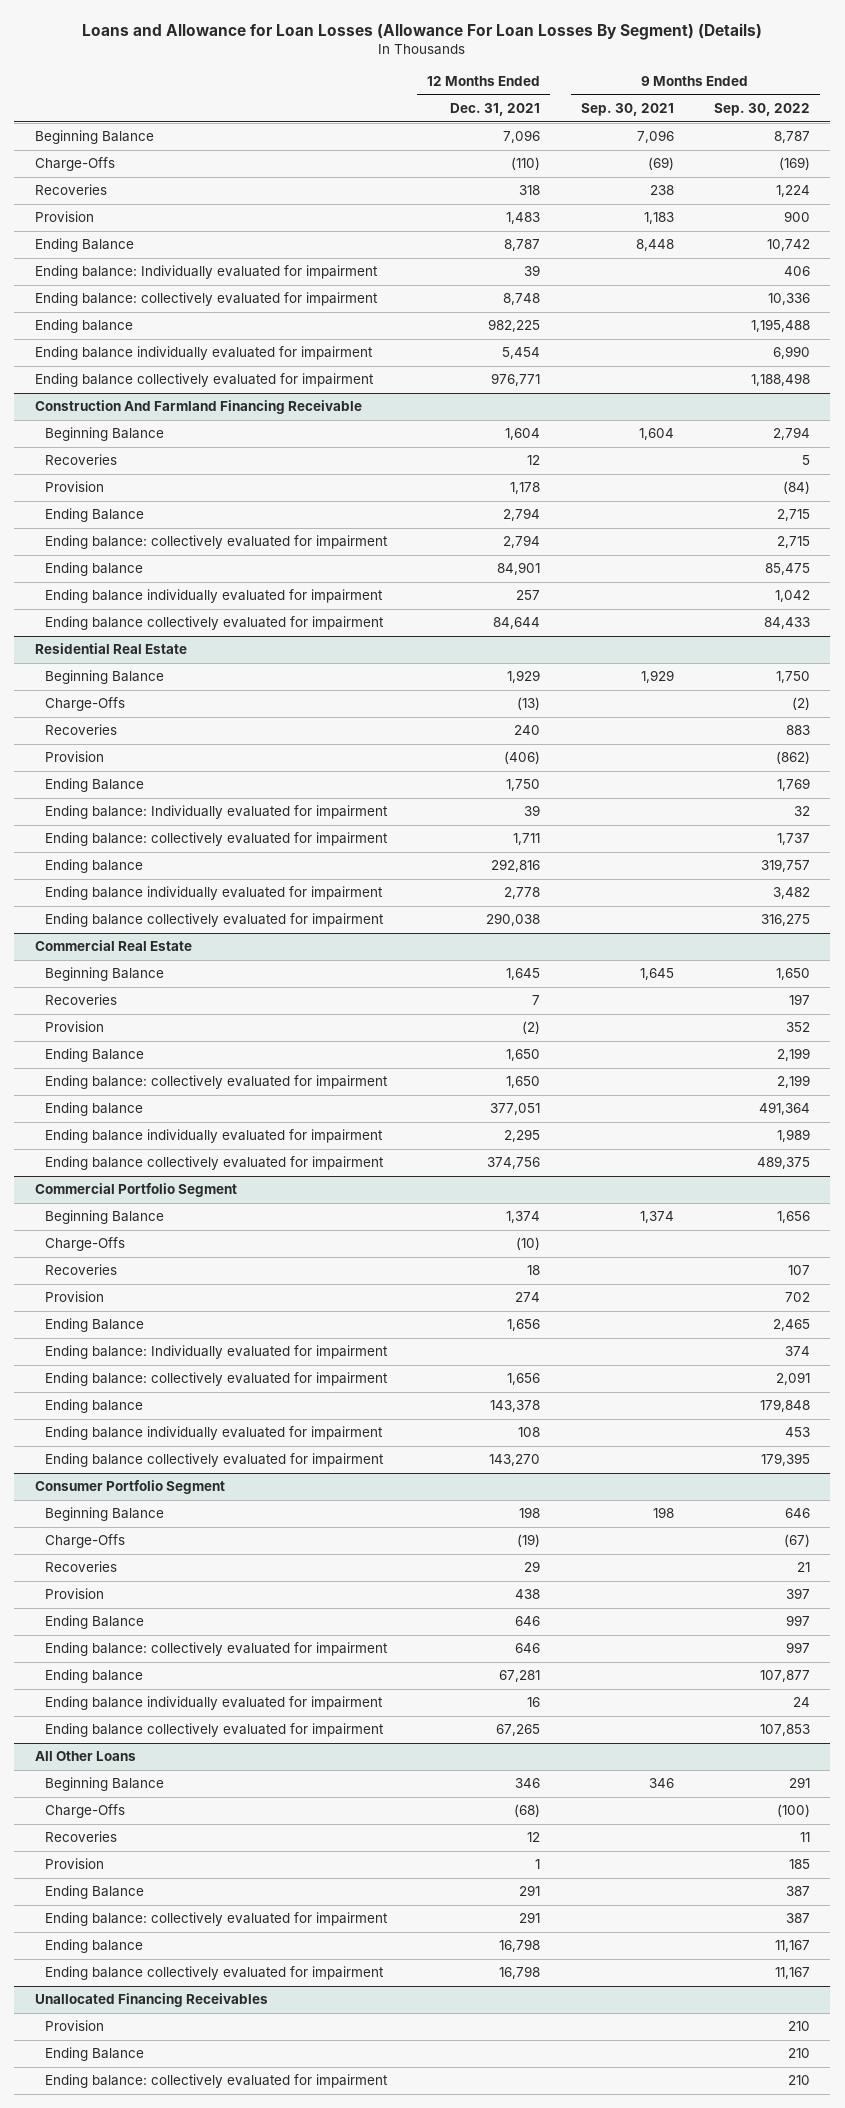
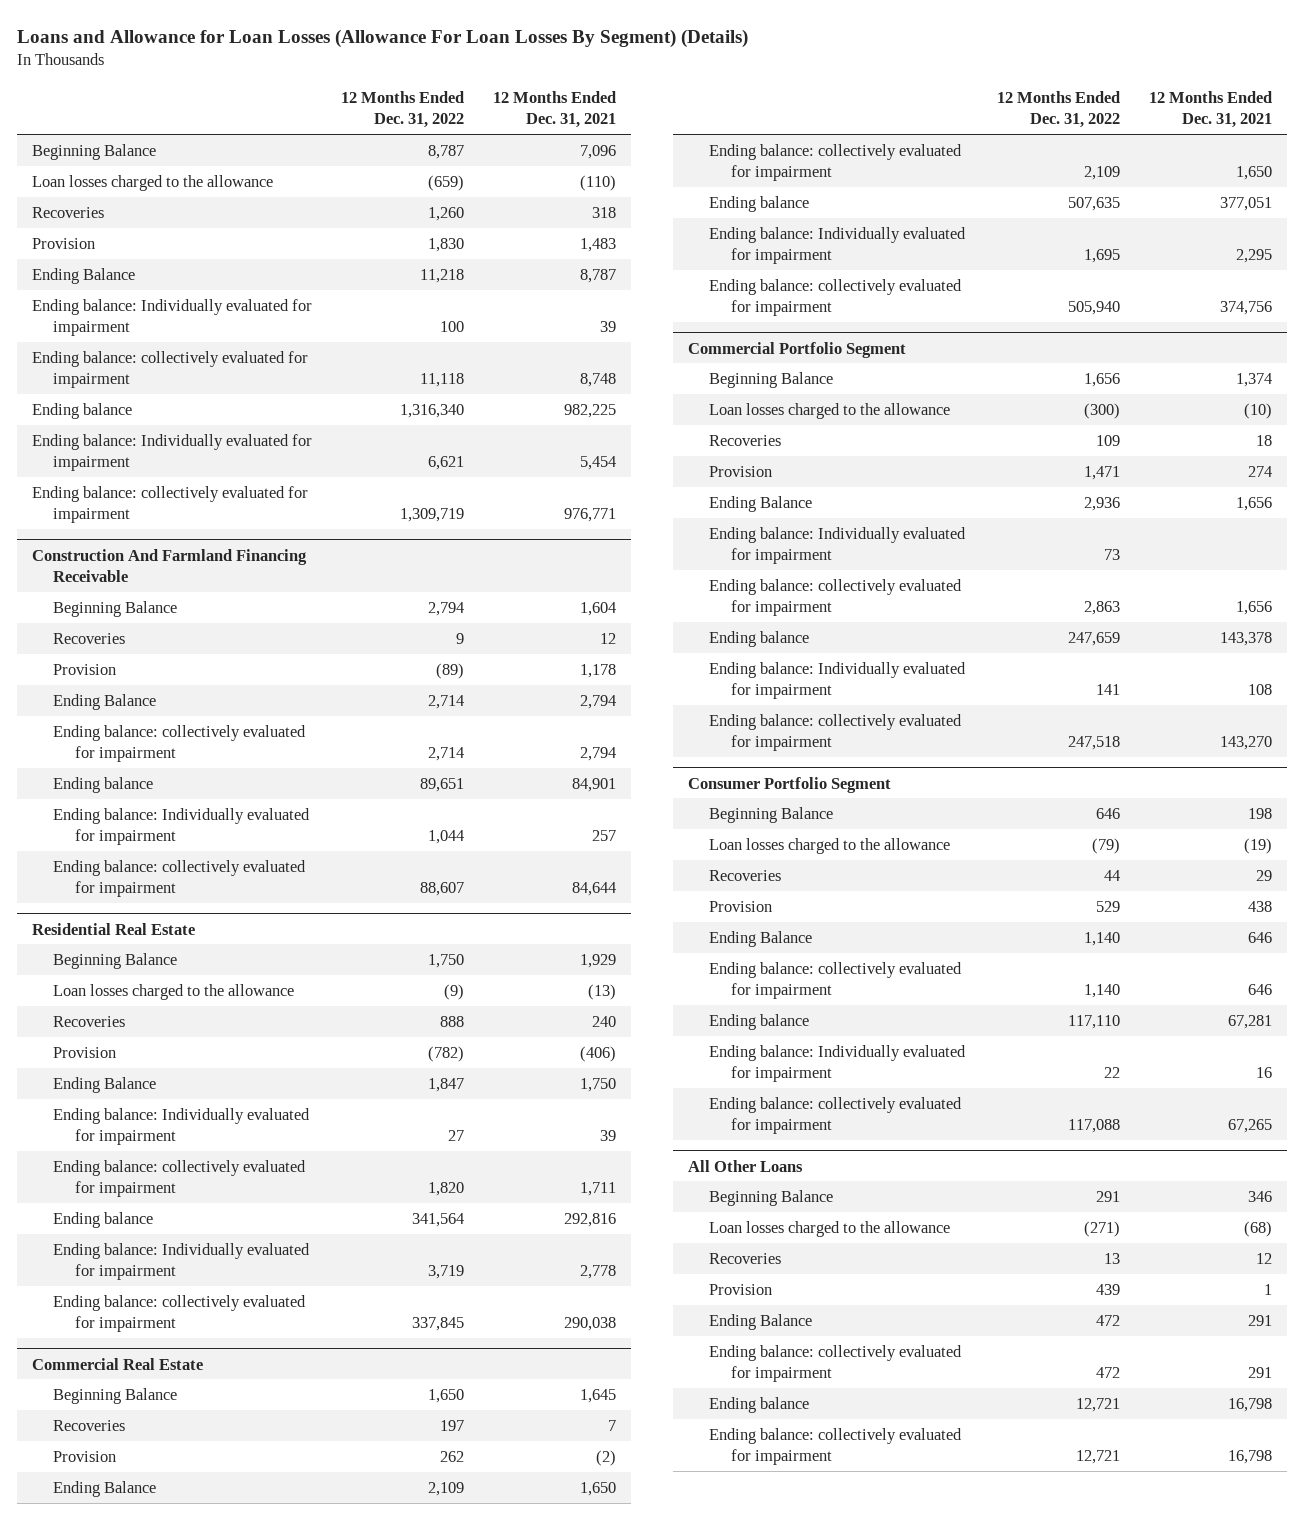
- | 12 Months Ended Dec. 31, 2021 | 9 Months Ended Sep. 30, 2021 | 9 Months Ended Sep. 30, 2022
+ | 12 Months Ended Dec. 31, 2022 | 12 Months Ended Dec. 31, 2021
- Charge-Offs | (110) | (69) | (169)
+ Loan losses charged to the allowance | (659) | (110)
- Ending balance individually evaluated for impairment | 5,454 | | 6,990
- Ending balance collectively evaluated for impairment | 976,771 | | 1,188,498
+ Ending balance: Individually evaluated for impairment | 6,621 | 5,454
+ Ending balance: collectively evaluated for impairment | 1,309,719 | 976,771
@ Construction And Farmland Financing Receivable
- Ending balance individually evaluated for impairment | 257 | | 1,042
- Ending balance collectively evaluated for impairment | 84,644 | | 84,433
+ Ending balance: Individually evaluated for impairment | 1,044 | 257
+ Ending balance: collectively evaluated for impairment | 88,607 | 84,644
@ Residential Real Estate
- Charge-Offs | (13) | | (2)
+ Loan losses charged to the allowance | (9) | (13)
- Ending balance individually evaluated for impairment | 2,778 | | 3,482
- Ending balance collectively evaluated for impairment | 290,038 | | 316,275
+ Ending balance: Individually evaluated for impairment | 3,719 | 2,778
+ Ending balance: collectively evaluated for impairment | 337,845 | 290,038
@ Commercial Real Estate
- Ending balance individually evaluated for impairment | 2,295 | | 1,989
- Ending balance collectively evaluated for impairment | 374,756 | | 489,375
+ Ending balance: Individually evaluated for impairment | 1,695 | 2,295
+ Ending balance: collectively evaluated for impairment | 505,940 | 374,756
@ Commercial Portfolio Segment
- Charge-Offs | (10) | |
+ Loan losses charged to the allowance | (300) | (10)
- Ending balance individually evaluated for impairment | 108 | | 453
- Ending balance collectively evaluated for impairment | 143,270 | | 179,395
+ Ending balance: Individually evaluated for impairment | 141 | 108
+ Ending balance: collectively evaluated for impairment | 247,518 | 143,270
@ Consumer Portfolio Segment
- Charge-Offs | (19) | | (67)
+ Loan losses charged to the allowance | (79) | (19)
- Ending balance individually evaluated for impairment | 16 | | 24
- Ending balance collectively evaluated for impairment | 67,265 | | 107,853
+ Ending balance: Individually evaluated for impairment | 22 | 16
+ Ending balance: collectively evaluated for impairment | 117,088 | 67,265
@ All Other Loans
- Charge-Offs | (68) | | (100)
+ Loan losses charged to the allowance | (271) | (68)
- Ending balance collectively evaluated for impairment | 16,798 | | 11,167
- Unallocated Financing Receivables
- Provision | | | 210
- Ending Balance | | | 210
- Ending balance: collectively evaluated for impairment | | | 210
@ All Other Loans
+ Ending balance: collectively evaluated for impairment | 12,721 | 16,798

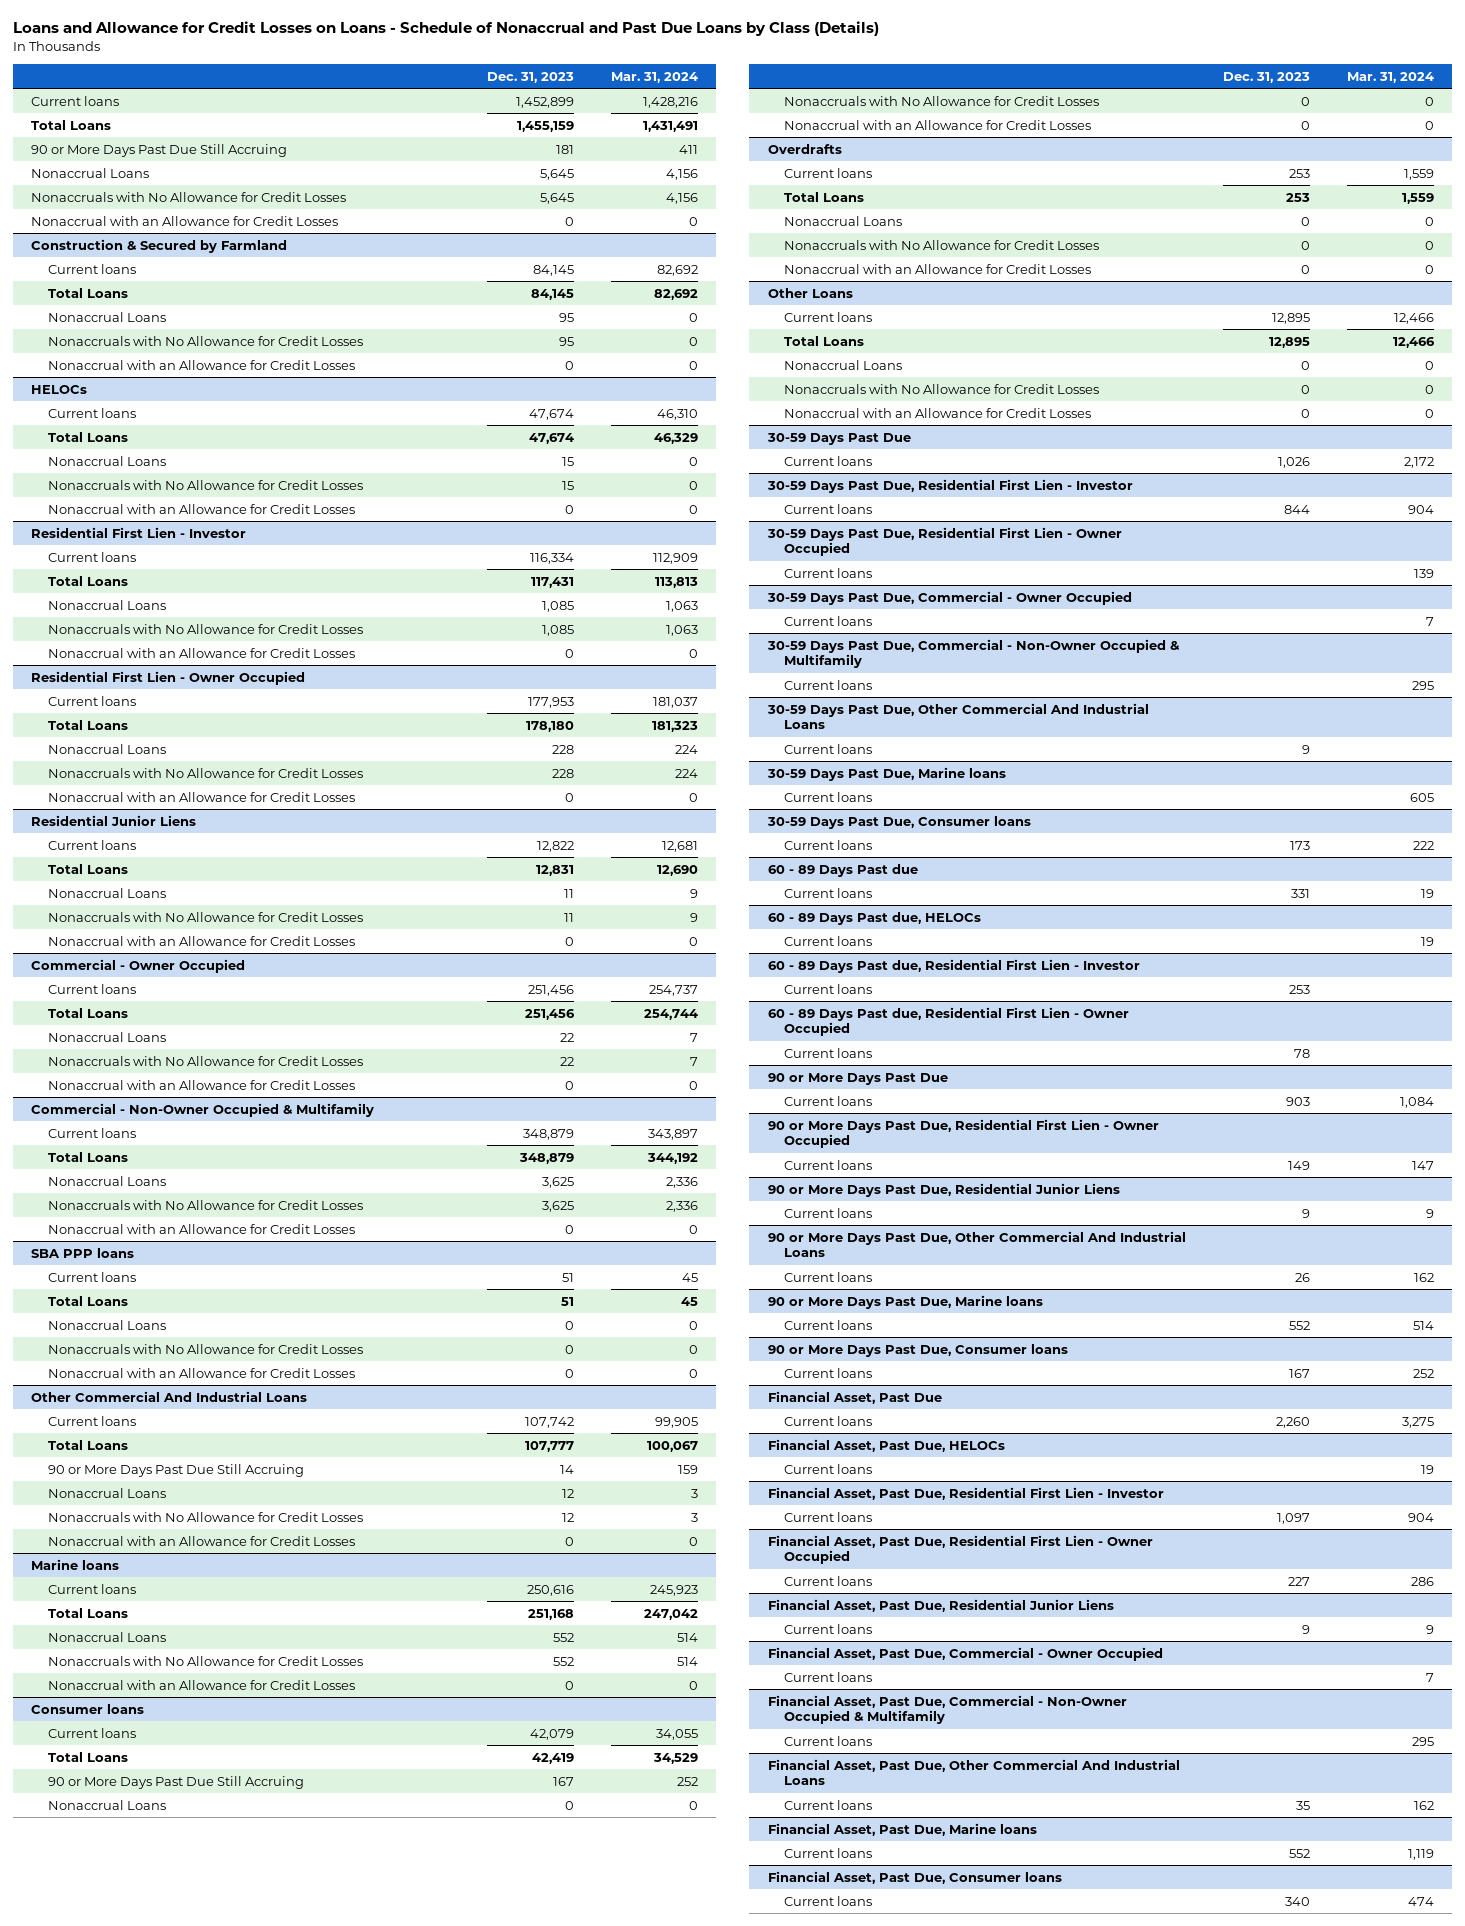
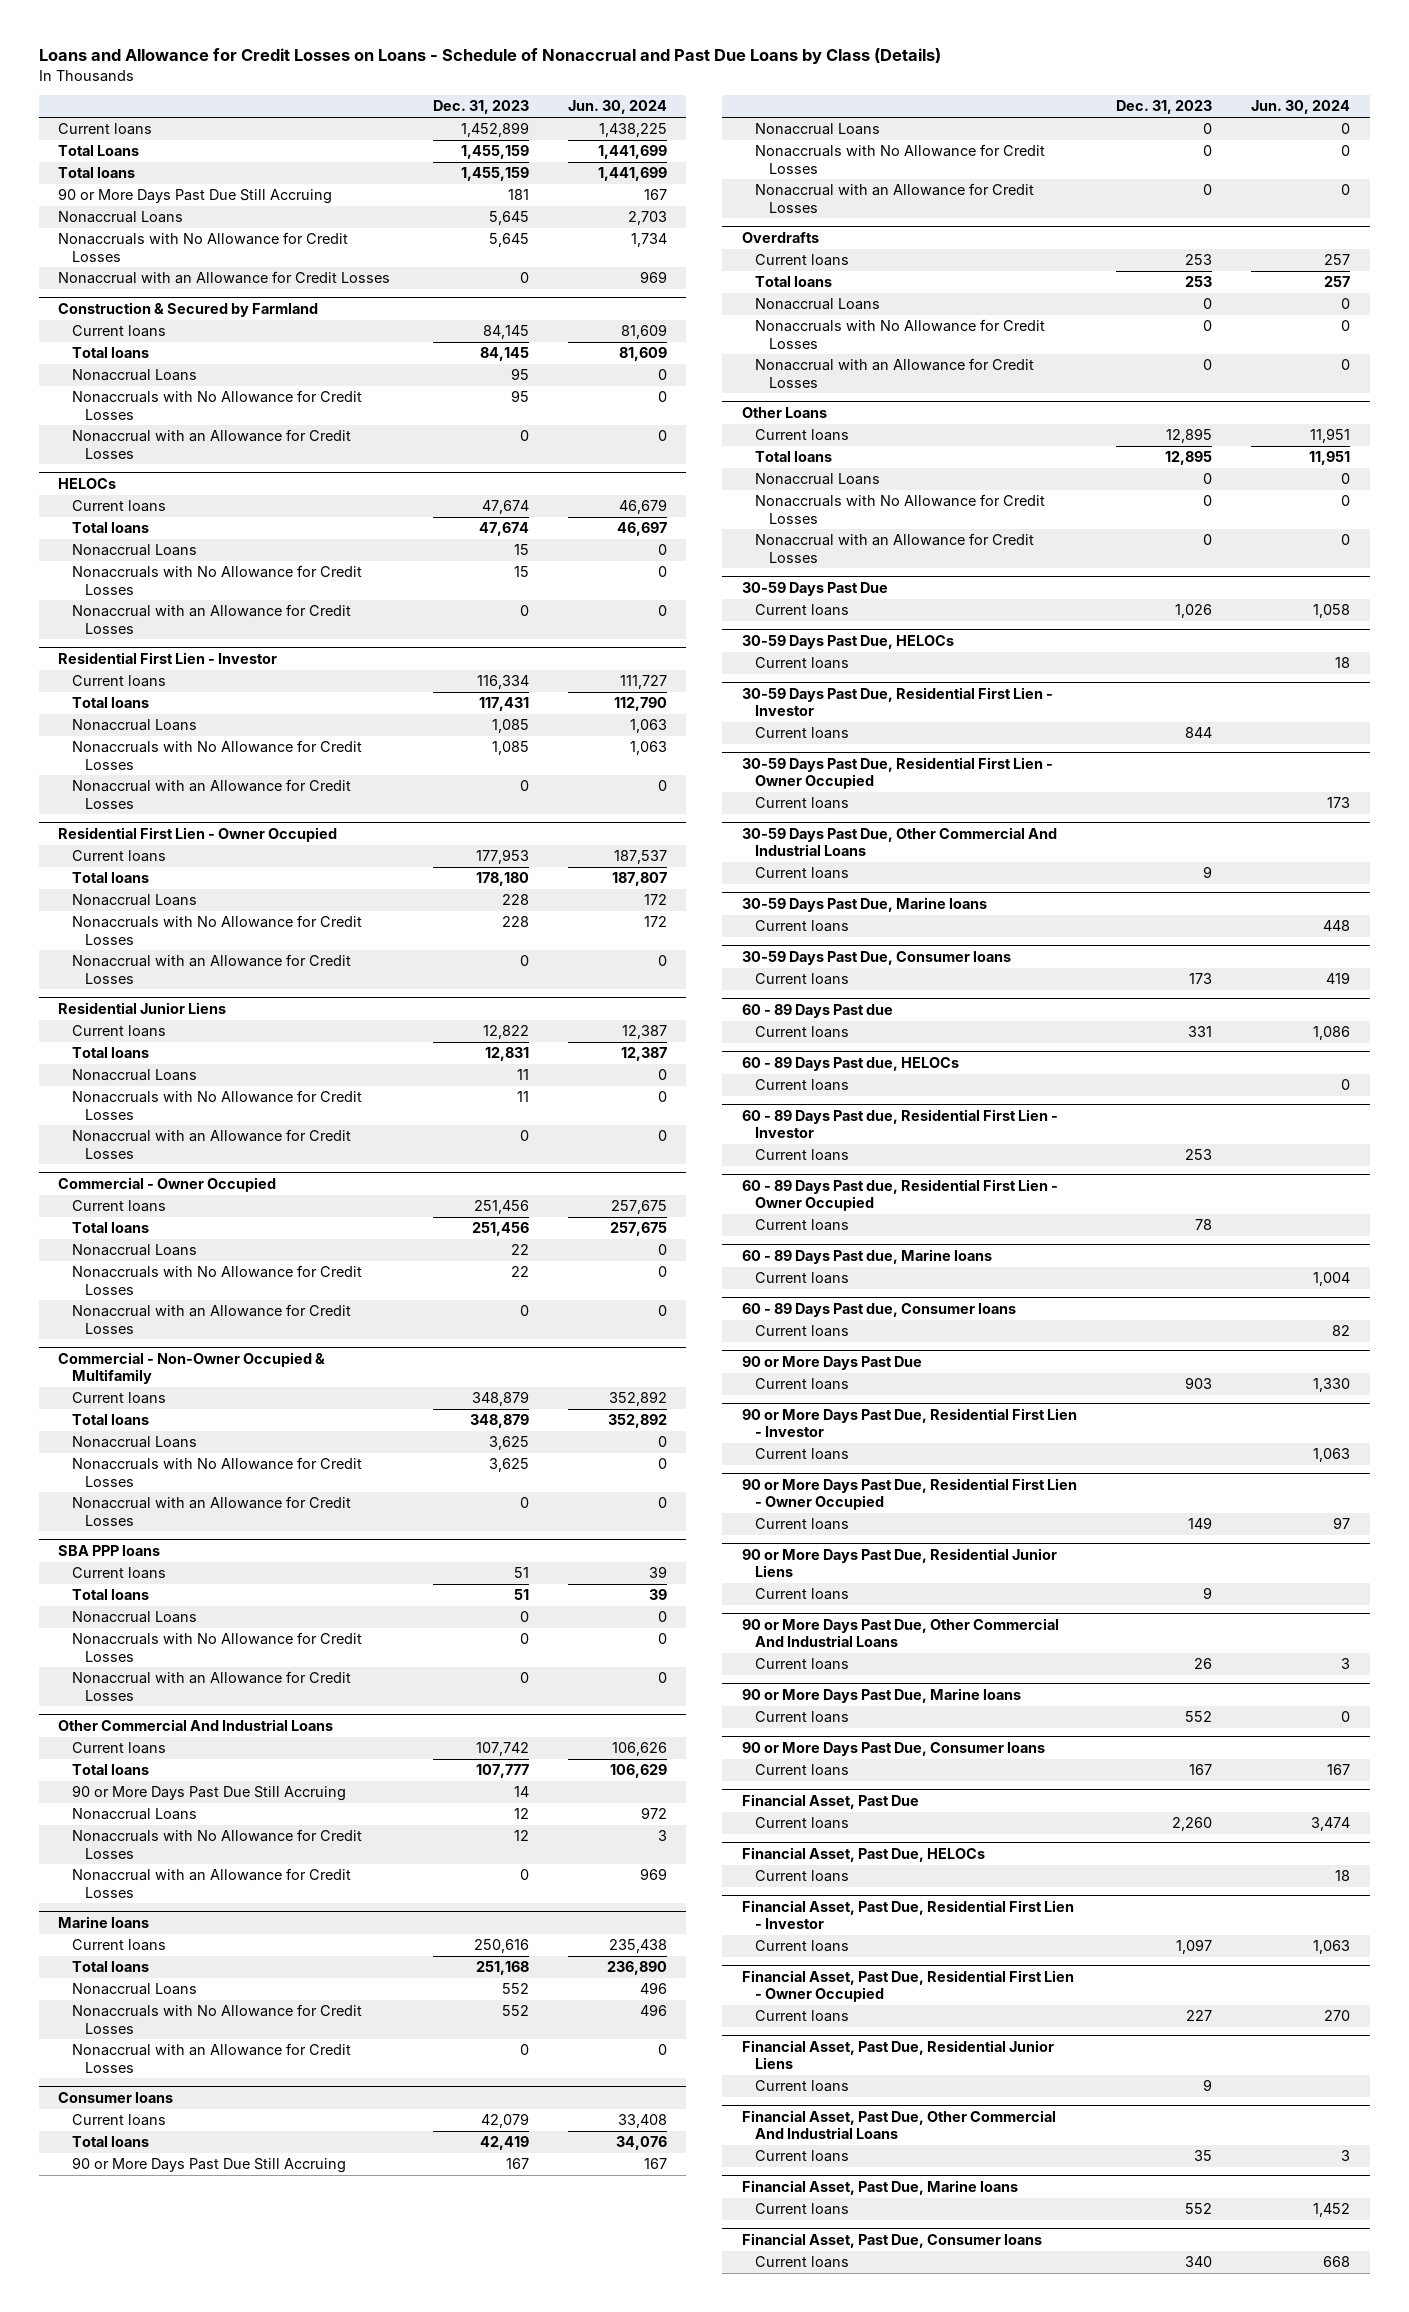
- | Dec. 31, 2023 | Mar. 31, 2024
+ | Dec. 31, 2023 | Jun. 30, 2024
+ Total loans | 1,455,159 | 1,441,699
@ Construction & Secured by Farmland
- Total Loans | 84,145 | 82,692
+ Total loans | 84,145 | 81,609
@ HELOCs
- Total Loans | 47,674 | 46,329
+ Total loans | 47,674 | 46,697
@ Residential First Lien - Investor
- Total Loans | 117,431 | 113,813
+ Total loans | 117,431 | 112,790
@ Residential First Lien - Owner Occupied
- Total Loans | 178,180 | 181,323
+ Total loans | 178,180 | 187,807
@ Residential Junior Liens
- Total Loans | 12,831 | 12,690
+ Total loans | 12,831 | 12,387
@ Commercial - Owner Occupied
- Total Loans | 251,456 | 254,744
+ Total loans | 251,456 | 257,675
@ Commercial - Non-Owner Occupied & Multifamily
- Total Loans | 348,879 | 344,192
+ Total loans | 348,879 | 352,892
@ SBA PPP loans
- Total Loans | 51 | 45
+ Total loans | 51 | 39
@ Other Commercial And Industrial Loans
- Total Loans | 107,777 | 100,067
+ Total loans | 107,777 | 106,629
@ Marine loans
- Total Loans | 251,168 | 247,042
+ Total loans | 251,168 | 236,890
@ Consumer loans
- Total Loans | 42,419 | 34,529
+ Total loans | 42,419 | 34,076
@ Overdrafts
- Total Loans | 253 | 1,559
+ Total loans | 253 | 257
@ Other Loans
- Total Loans | 12,895 | 12,466
+ Total loans | 12,895 | 11,951
+ 30-59 Days Past Due, HELOCs
+ Current loans | | 18
- 30-59 Days Past Due, Commercial - Owner Occupied
- Current loans | | 7
- 30-59 Days Past Due, Commercial - Non-Owner Occupied & Multifamily
- Current loans | | 295
+ 60 - 89 Days Past due, Marine loans
+ Current loans | | 1,004
+ 60 - 89 Days Past due, Consumer loans
+ Current loans | | 82
+ 90 or More Days Past Due, Residential First Lien - Investor
+ Current loans | | 1,063
- Financial Asset, Past Due, Commercial - Owner Occupied
- Current loans | | 7
- Financial Asset, Past Due, Commercial - Non-Owner Occupied & Multifamily
- Current loans | | 295

